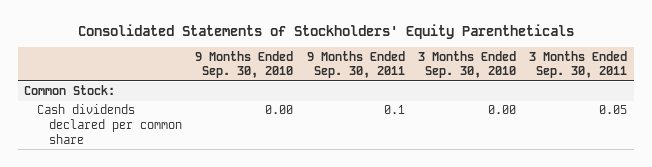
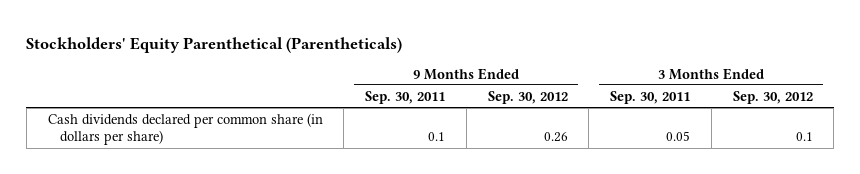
- Consolidated Statements of Stockholders' Equity Parentheticals
+ Stockholders' Equity Parenthetical (Parentheticals)
- | 9 Months Ended Sep. 30, 2010 | 9 Months Ended Sep. 30, 2011 | 3 Months Ended Sep. 30, 2010 | 3 Months Ended Sep. 30, 2011
+ | 9 Months Ended Sep. 30, 2011 | 9 Months Ended Sep. 30, 2012 | 3 Months Ended Sep. 30, 2011 | 3 Months Ended Sep. 30, 2012
- Common Stock:
- Cash dividends declared per common share | 0.00 | 0.1 | 0.00 | 0.05
+ Cash dividends declared per common share (in dollars per share) | 0.1 | 0.26 | 0.05 | 0.1

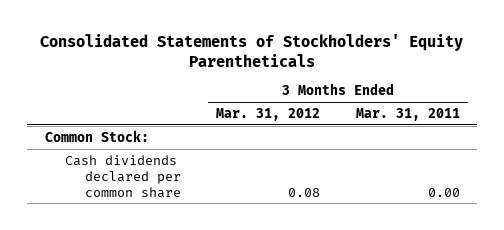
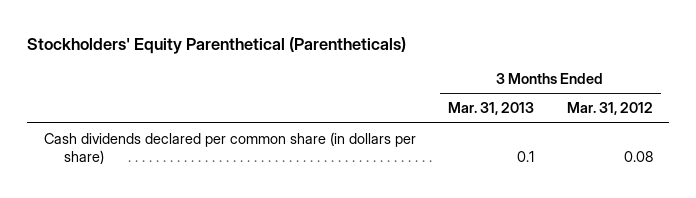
- Consolidated Statements of Stockholders' Equity Parentheticals
+ Stockholders' Equity Parenthetical (Parentheticals)
- | 3 Months Ended Mar. 31, 2012 | 3 Months Ended Mar. 31, 2011
+ | 3 Months Ended Mar. 31, 2013 | 3 Months Ended Mar. 31, 2012
- Common Stock:
- Cash dividends declared per common share | 0.08 | 0.00
+ Cash dividends declared per common share (in dollars per share) | 0.1 | 0.08

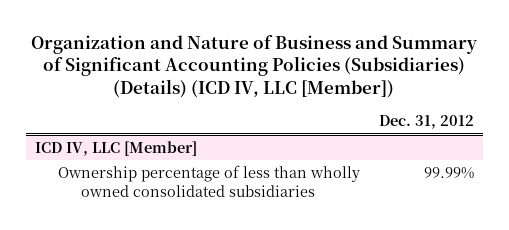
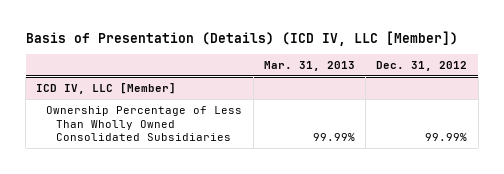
- Organization and Nature of Business and Summary of Significant Accounting Policies (Subsidiaries) (Details) (ICD IV, LLC [Member])
+ Basis of Presentation (Details) (ICD IV, LLC [Member])
- | Dec. 31, 2012
+ | Mar. 31, 2013 | Dec. 31, 2012
@ ICD IV, LLC [Member]
- Ownership percentage of less than wholly owned consolidated subsidiaries | 99.99%
+ Ownership Percentage of Less Than Wholly Owned Consolidated Subsidiaries | 99.99% | 99.99%

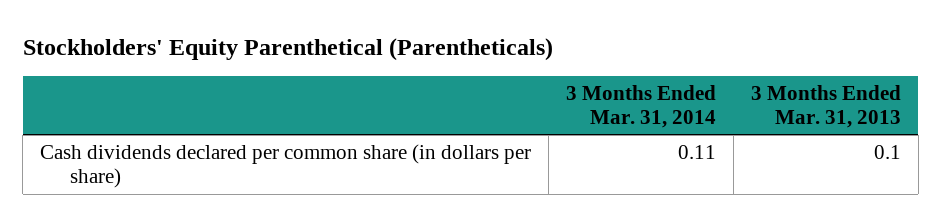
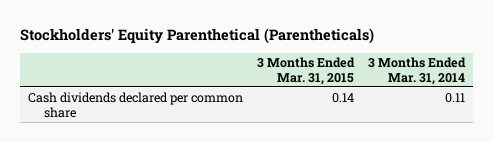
- | 3 Months Ended Mar. 31, 2014 | 3 Months Ended Mar. 31, 2013
+ | 3 Months Ended Mar. 31, 2015 | 3 Months Ended Mar. 31, 2014
- Cash dividends declared per common share (in dollars per share) | 0.11 | 0.1
+ Cash dividends declared per common share | 0.14 | 0.11

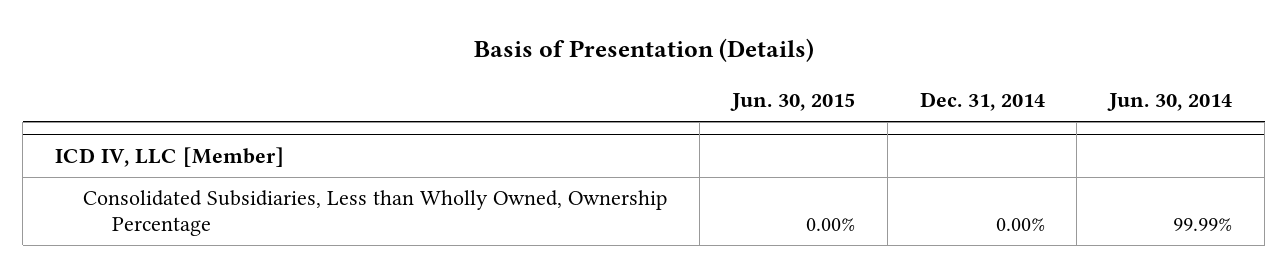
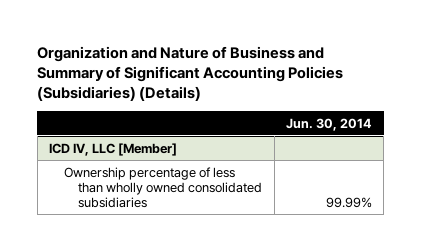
- Basis of Presentation (Details)
+ Organization and Nature of Business and Summary of Significant Accounting Policies (Subsidiaries) (Details)
- | Jun. 30, 2015 | Dec. 31, 2014 | Jun. 30, 2014
+ | Jun. 30, 2014
@ ICD IV, LLC [Member]
- Consolidated Subsidiaries, Less than Wholly Owned, Ownership Percentage | 0.00% | 0.00% | 99.99%
+ Ownership percentage of less than wholly owned consolidated subsidiaries | 99.99%

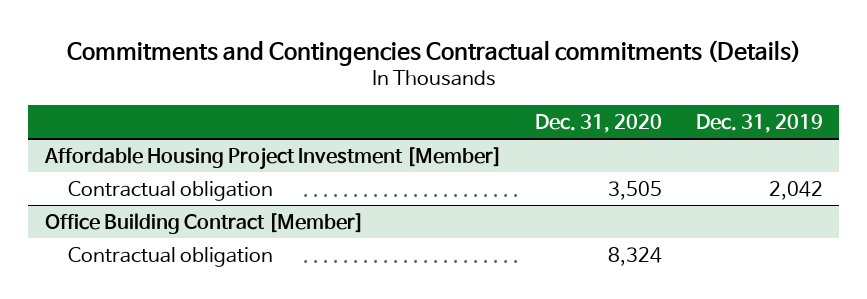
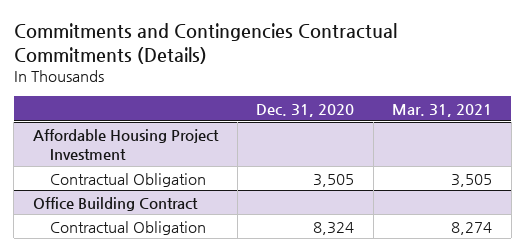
- Commitments and Contingencies Contractual commitments (Details)
+ Commitments and Contingencies Contractual Commitments (Details)
- | Dec. 31, 2020 | Dec. 31, 2019
+ | Dec. 31, 2020 | Mar. 31, 2021
- Affordable Housing Project Investment [Member]
- Contractual obligation | 3,505 | 2,042
- Office Building Contract [Member]
- Contractual obligation | 8,324 |
+ Affordable Housing Project Investment
+ Contractual Obligation | 3,505 | 3,505
+ Office Building Contract
+ Contractual Obligation | 8,324 | 8,274

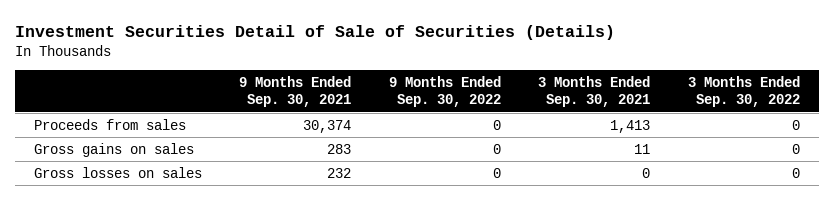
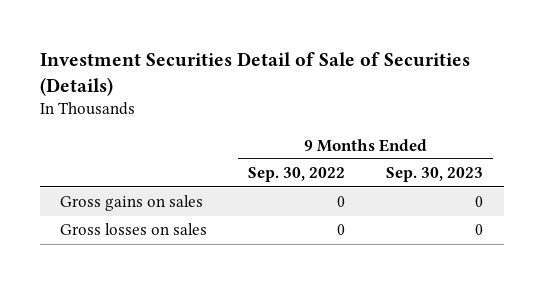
- | 9 Months Ended Sep. 30, 2021 | 9 Months Ended Sep. 30, 2022 | 3 Months Ended Sep. 30, 2021 | 3 Months Ended Sep. 30, 2022
+ | 9 Months Ended Sep. 30, 2022 | 9 Months Ended Sep. 30, 2023
- Proceeds from sales | 30,374 | 0 | 1,413 | 0

